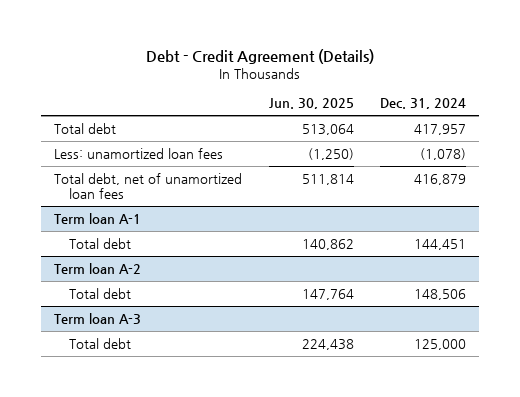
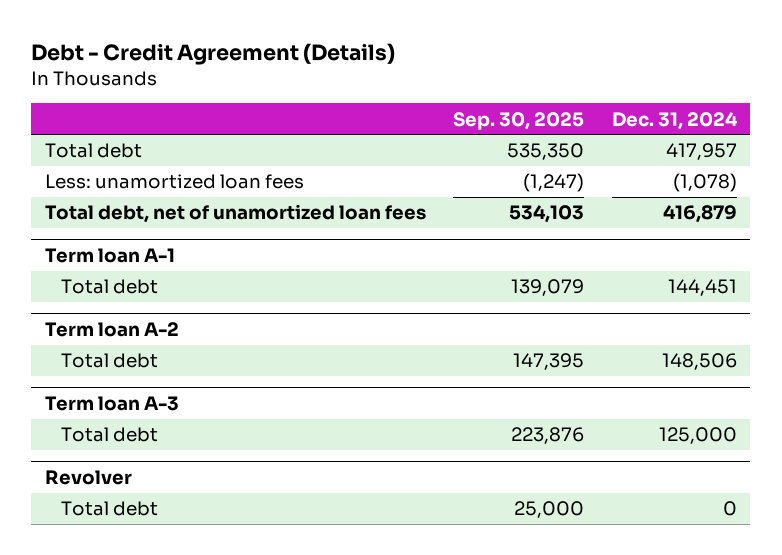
- | Jun. 30, 2025 | Dec. 31, 2024
+ | Sep. 30, 2025 | Dec. 31, 2024
+ Revolver
+ Total debt | 25,000 | 0

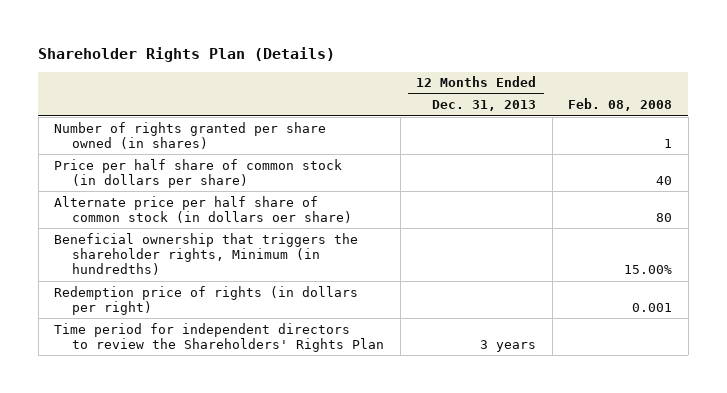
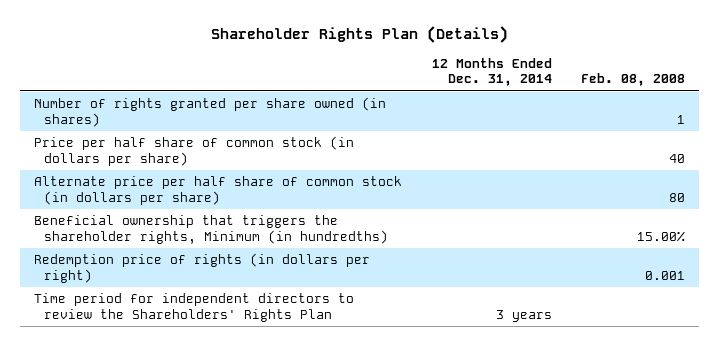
- | 12 Months Ended Dec. 31, 2013 | Feb. 08, 2008
+ | 12 Months Ended Dec. 31, 2014 | Feb. 08, 2008
- Alternate price per half share of common stock (in dollars oer share) | | 80
+ Alternate price per half share of common stock (in dollars per share) | | 80

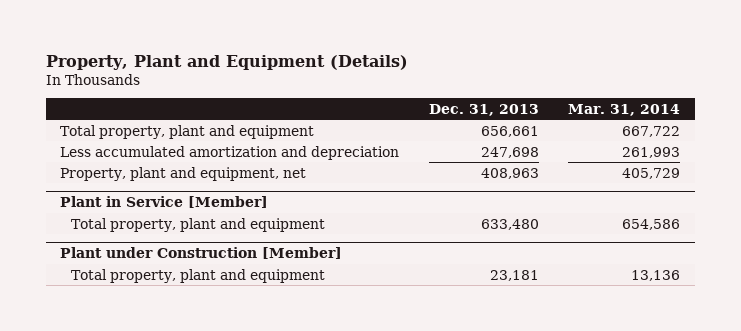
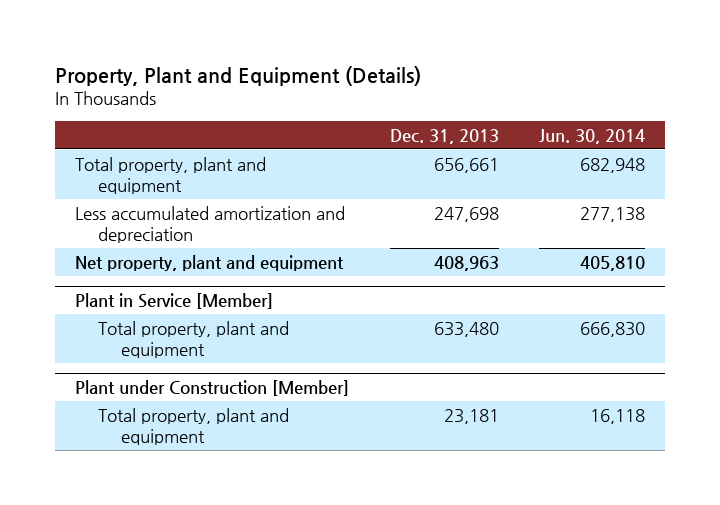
- | Dec. 31, 2013 | Mar. 31, 2014
+ | Dec. 31, 2013 | Jun. 30, 2014
- Property, plant and equipment, net | 408,963 | 405,729
+ Net property, plant and equipment | 408,963 | 405,810

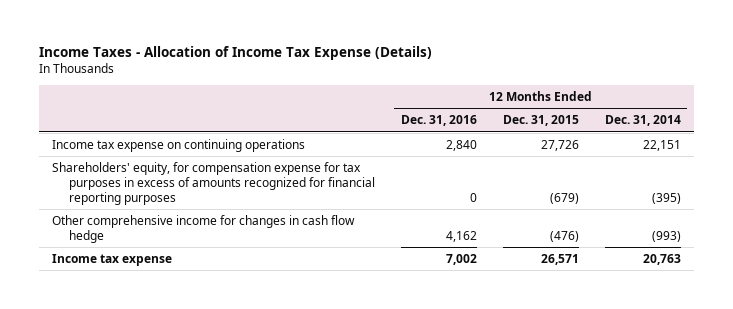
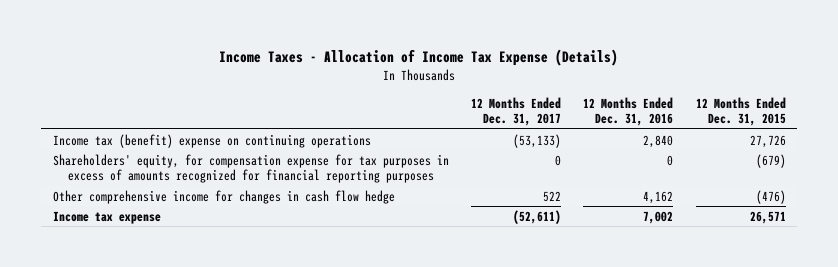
- | 12 Months Ended Dec. 31, 2016 | 12 Months Ended Dec. 31, 2015 | 12 Months Ended Dec. 31, 2014
+ | 12 Months Ended Dec. 31, 2017 | 12 Months Ended Dec. 31, 2016 | 12 Months Ended Dec. 31, 2015
- Income tax expense on continuing operations | 2,840 | 27,726 | 22,151
+ Income tax (benefit) expense on continuing operations | (53,133) | 2,840 | 27,726

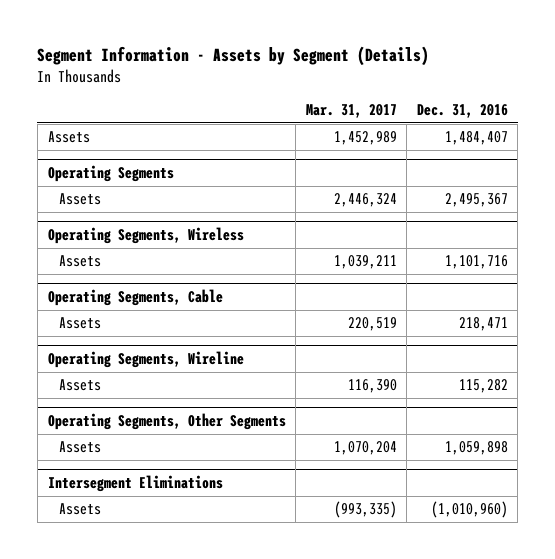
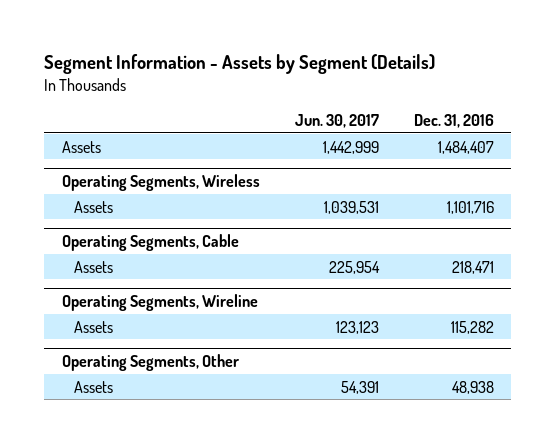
- | Mar. 31, 2017 | Dec. 31, 2016
+ | Jun. 30, 2017 | Dec. 31, 2016
- Operating Segments
- Assets | 2,446,324 | 2,495,367
- Operating Segments, Other Segments
- Assets | 1,070,204 | 1,059,898
- Intersegment Eliminations
- Assets | (993,335) | (1,010,960)
+ Operating Segments, Other
+ Assets | 54,391 | 48,938

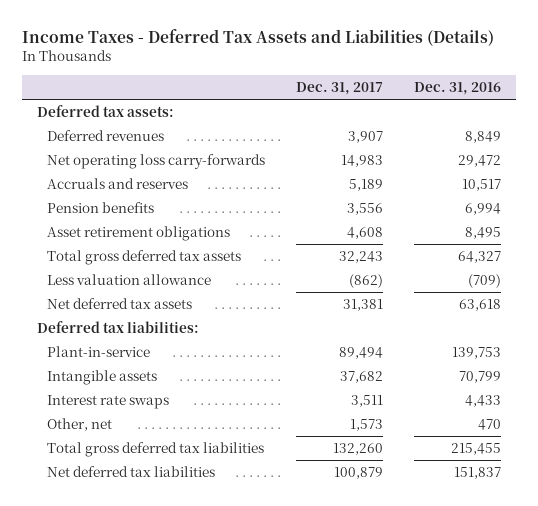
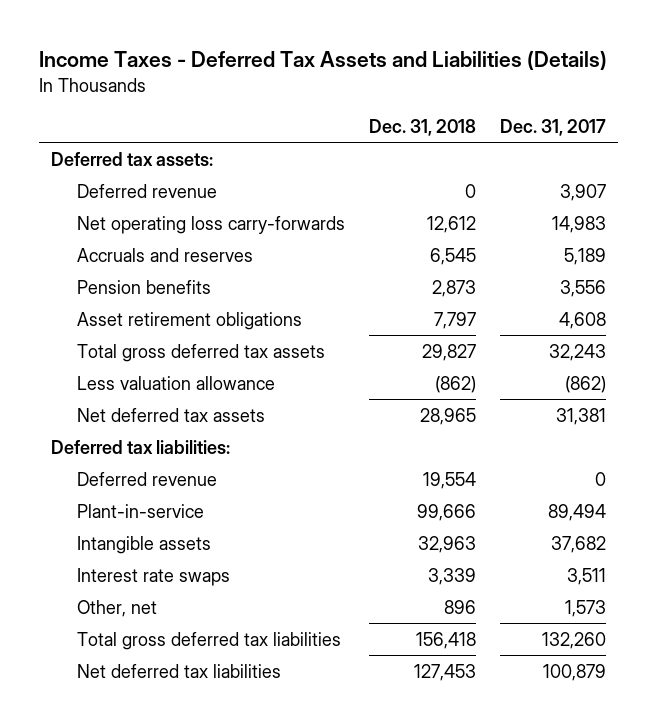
- | Dec. 31, 2017 | Dec. 31, 2016
+ | Dec. 31, 2018 | Dec. 31, 2017
- Deferred revenues | 3,907 | 8,849
+ Deferred revenue | 0 | 3,907
+ Deferred revenue | 19,554 | 0

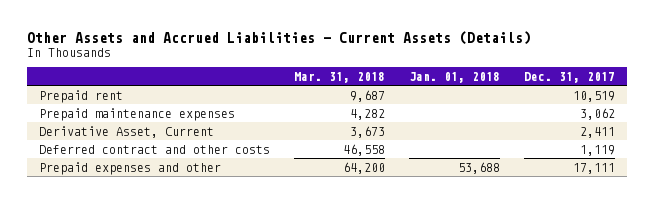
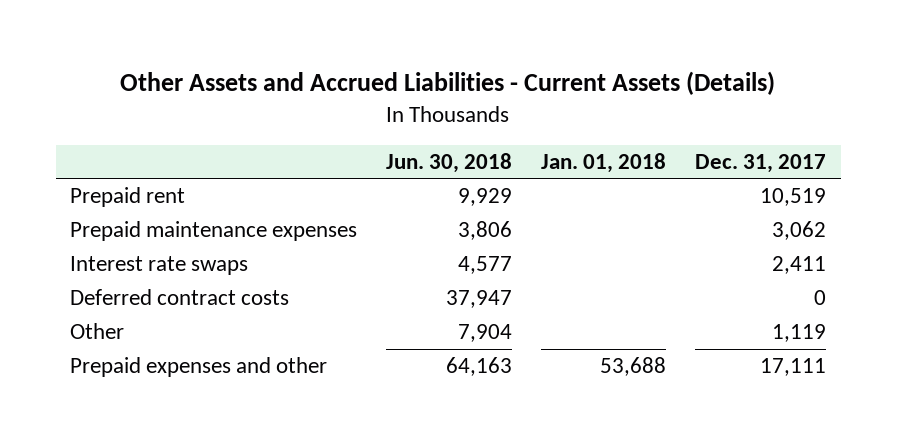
- | Mar. 31, 2018 | Jan. 01, 2018 | Dec. 31, 2017
+ | Jun. 30, 2018 | Jan. 01, 2018 | Dec. 31, 2017
- Derivative Asset, Current | 3,673 | | 2,411
- Deferred contract and other costs | 46,558 | | 1,119
+ Interest rate swaps | 4,577 | | 2,411
+ Deferred contract costs | 37,947 | | 0
+ Other | 7,904 | | 1,119

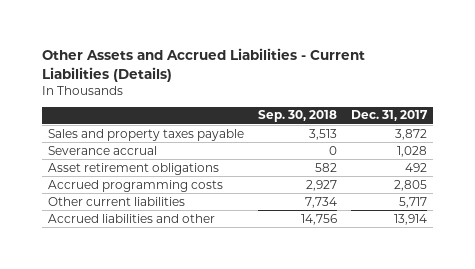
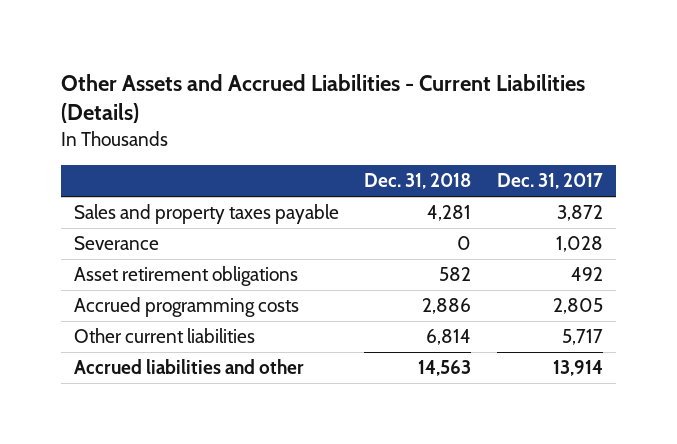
- | Sep. 30, 2018 | Dec. 31, 2017
+ | Dec. 31, 2018 | Dec. 31, 2017
- Severance accrual | 0 | 1,028
+ Severance | 0 | 1,028

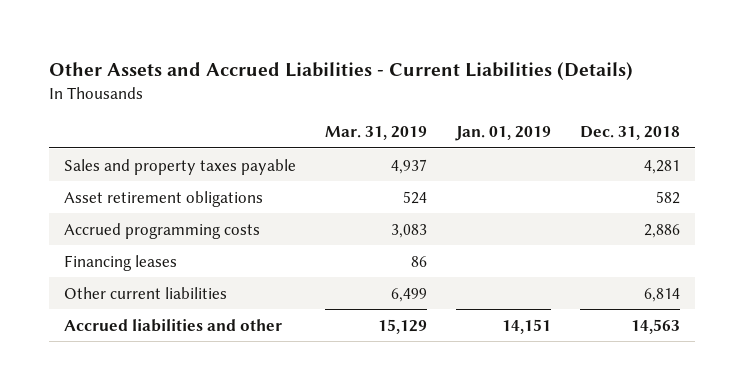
- | Dec. 31, 2018 | Dec. 31, 2017
+ | Mar. 31, 2019 | Jan. 01, 2019 | Dec. 31, 2018
- Severance | 0 | 1,028
+ Financing leases | 86 | |

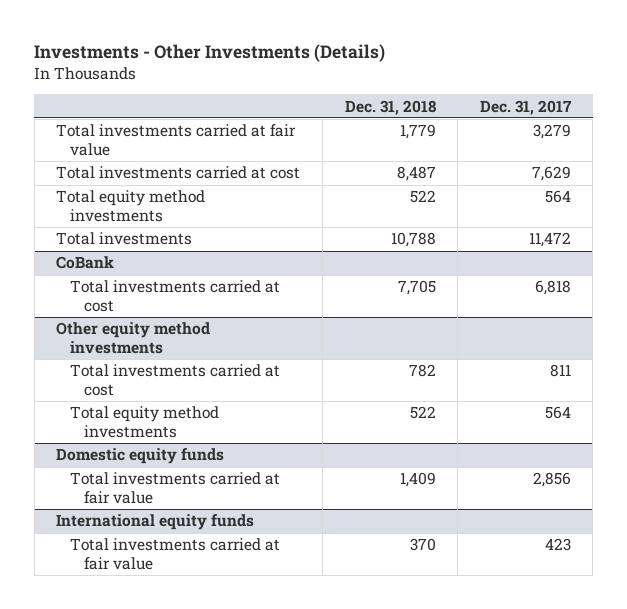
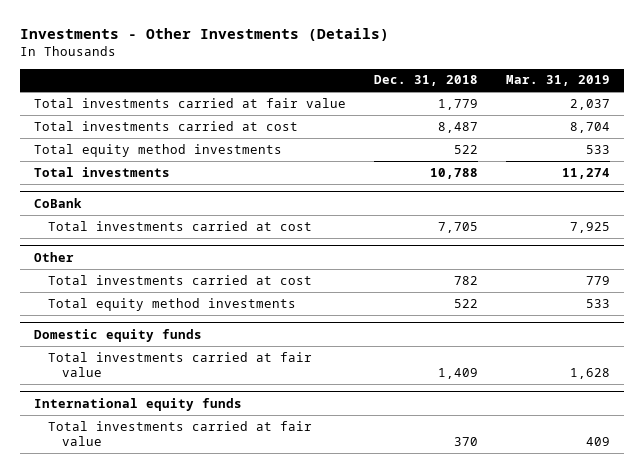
- | Dec. 31, 2018 | Dec. 31, 2017
+ | Dec. 31, 2018 | Mar. 31, 2019
- Other equity method investments
+ Other

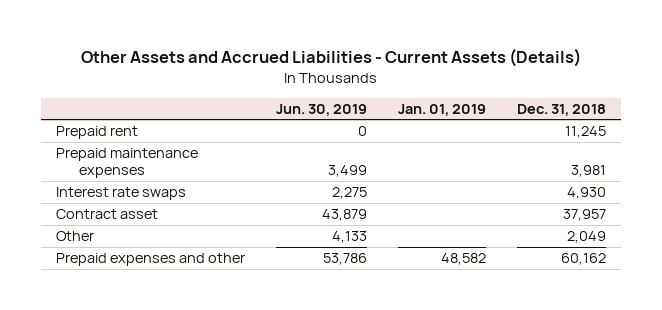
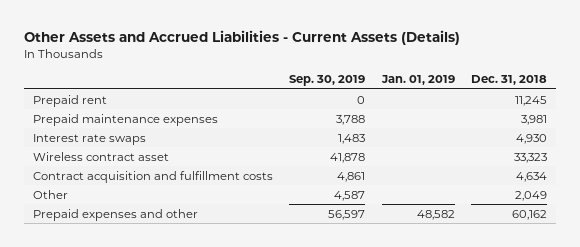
- | Jun. 30, 2019 | Jan. 01, 2019 | Dec. 31, 2018
+ | Sep. 30, 2019 | Jan. 01, 2019 | Dec. 31, 2018
- Contract asset | 43,879 | | 37,957
+ Wireless contract asset | 41,878 | | 33,323
+ Contract acquisition and fulfillment costs | 4,861 | | 4,634

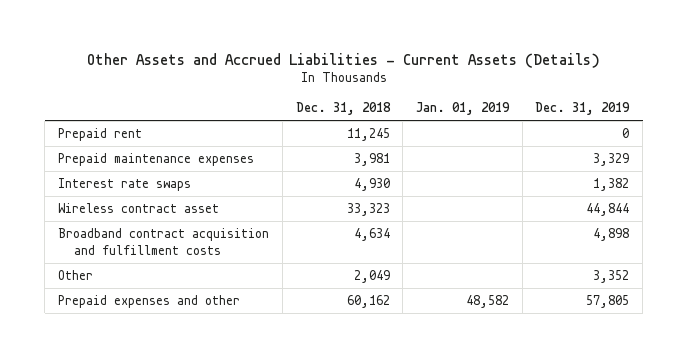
- | Sep. 30, 2019 | Jan. 01, 2019 | Dec. 31, 2018
+ | Dec. 31, 2018 | Jan. 01, 2019 | Dec. 31, 2019
- Contract acquisition and fulfillment costs | 4,861 | | 4,634
+ Broadband contract acquisition and fulfillment costs | 4,634 | | 4,898

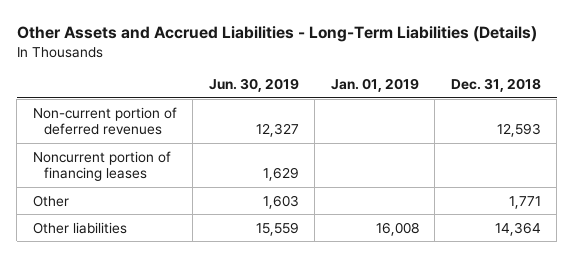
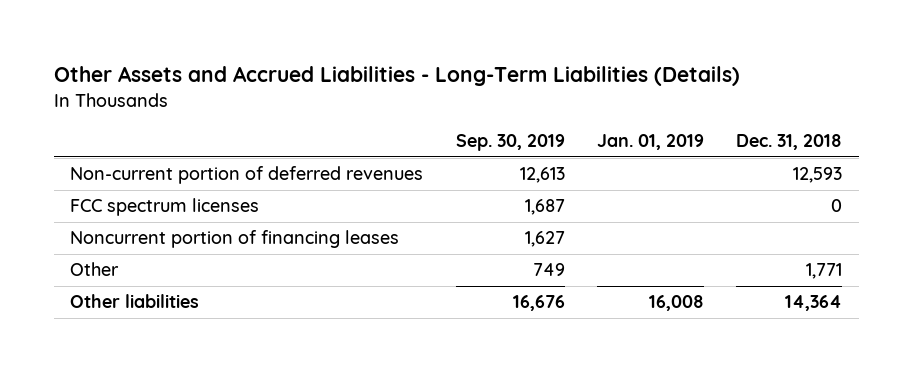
- | Jun. 30, 2019 | Jan. 01, 2019 | Dec. 31, 2018
+ | Sep. 30, 2019 | Jan. 01, 2019 | Dec. 31, 2018
+ FCC spectrum licenses | 1,687 | | 0

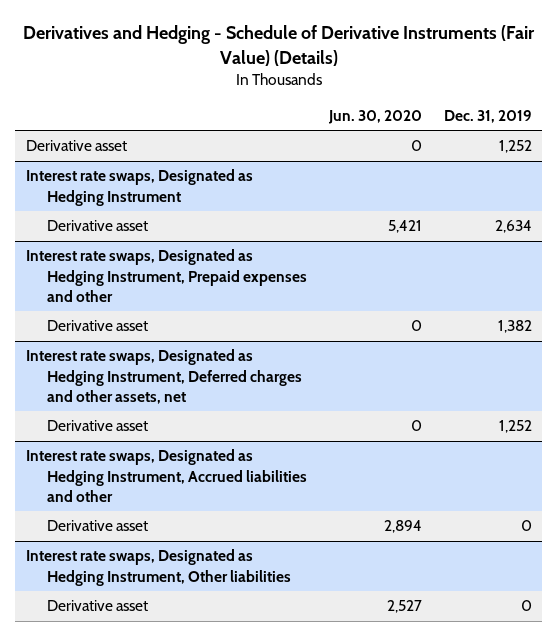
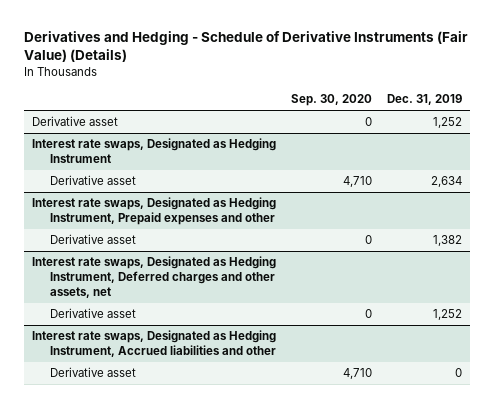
- | Jun. 30, 2020 | Dec. 31, 2019
+ | Sep. 30, 2020 | Dec. 31, 2019
- Interest rate swaps, Designated as Hedging Instrument, Other liabilities
- Derivative asset | 2,527 | 0

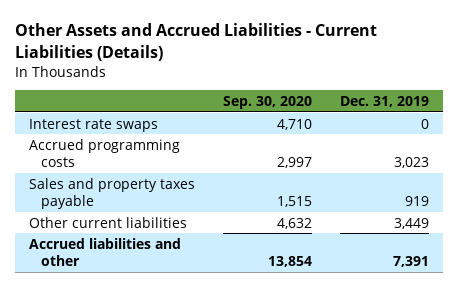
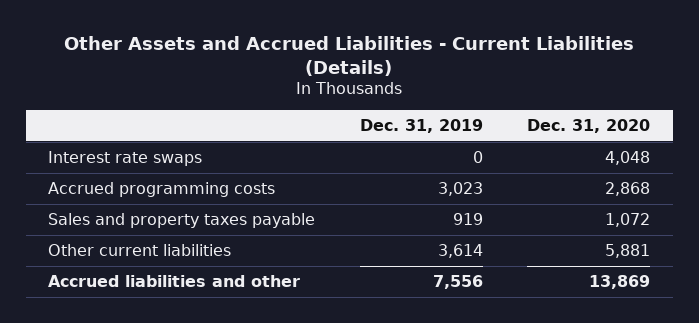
- | Sep. 30, 2020 | Dec. 31, 2019
+ | Dec. 31, 2019 | Dec. 31, 2020
- Other current liabilities | 4,632 | 3,449
- Accrued liabilities and other | 13,854 | 7,391
+ Other current liabilities | 3,614 | 5,881
+ Accrued liabilities and other | 7,556 | 13,869

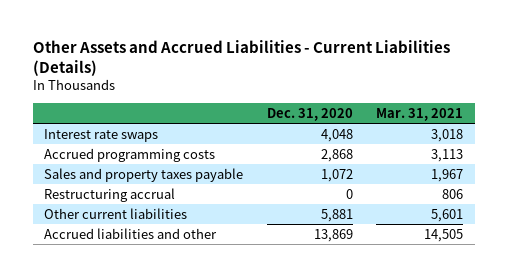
- | Dec. 31, 2019 | Dec. 31, 2020
+ | Dec. 31, 2020 | Mar. 31, 2021
+ Restructuring accrual | 0 | 806

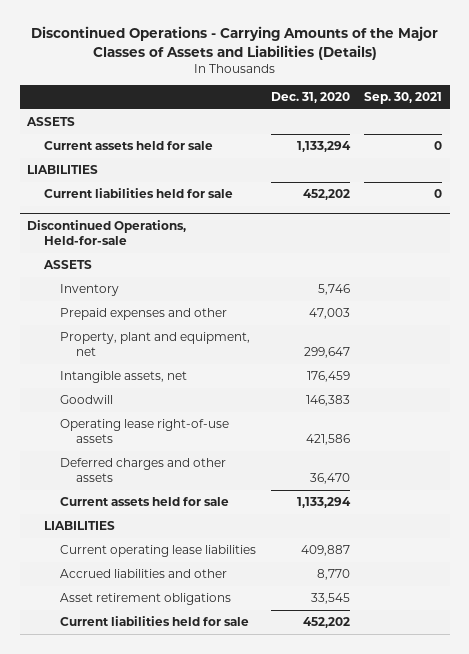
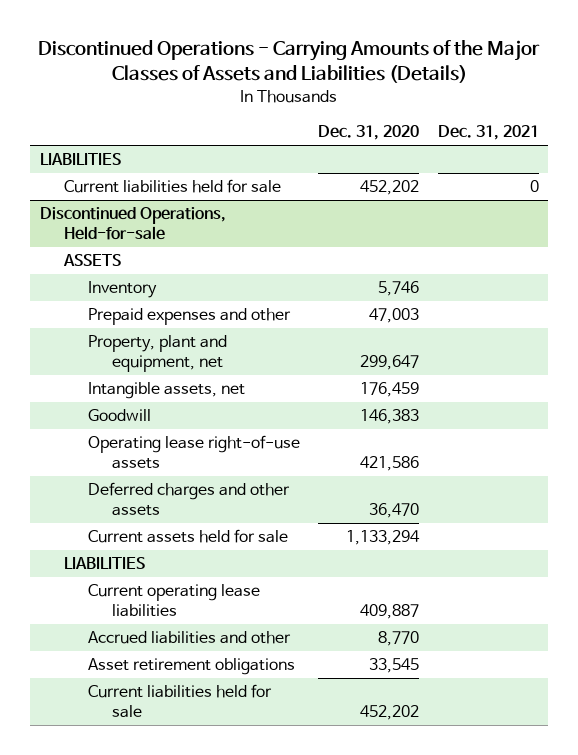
- | Dec. 31, 2020 | Sep. 30, 2021
+ | Dec. 31, 2020 | Dec. 31, 2021
- ASSETS
- Current assets held for sale | 1,133,294 | 0

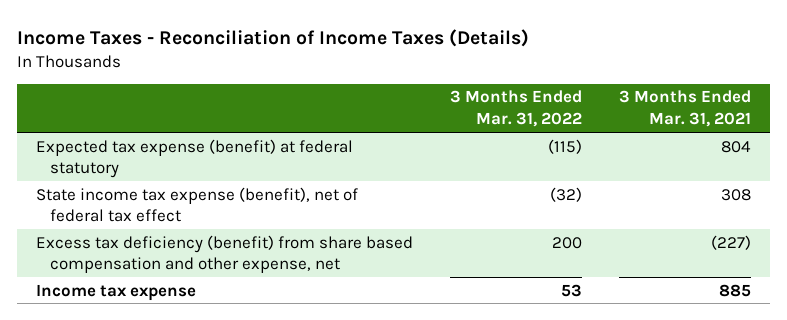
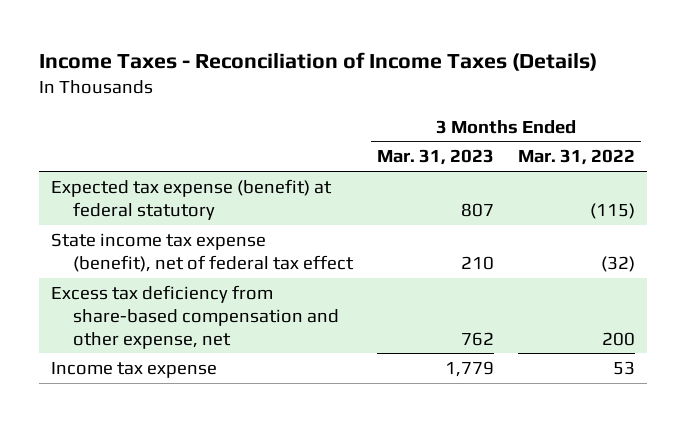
- | 3 Months Ended Mar. 31, 2022 | 3 Months Ended Mar. 31, 2021
+ | 3 Months Ended Mar. 31, 2023 | 3 Months Ended Mar. 31, 2022
- Excess tax deficiency (benefit) from share based compensation and other expense, net | 200 | (227)
+ Excess tax deficiency from share-based compensation and other expense, net | 762 | 200

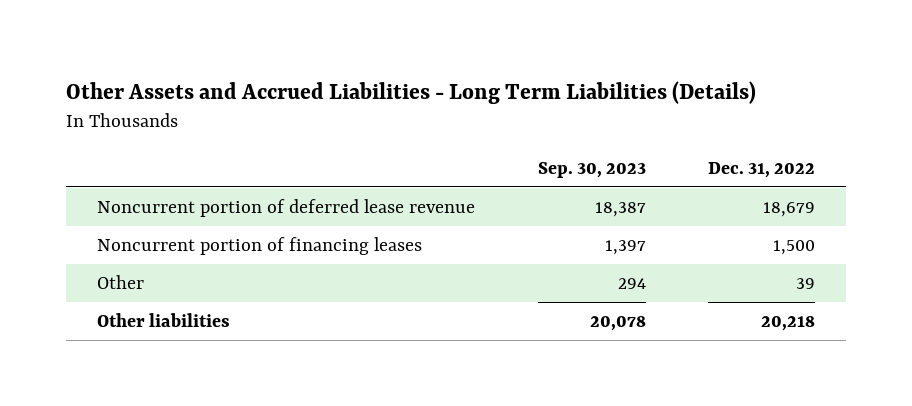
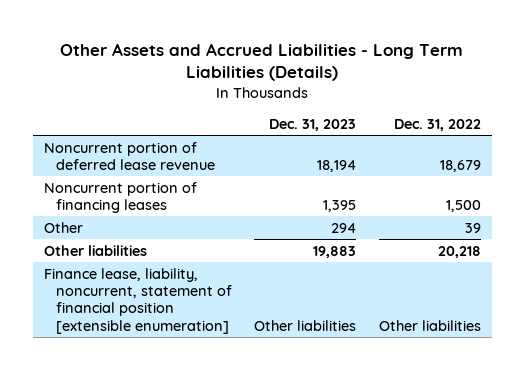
- | Sep. 30, 2023 | Dec. 31, 2022
+ | Dec. 31, 2023 | Dec. 31, 2022
+ Finance lease, liability, noncurrent, statement of financial position [extensible enumeration] | Other liabilities | Other liabilities

